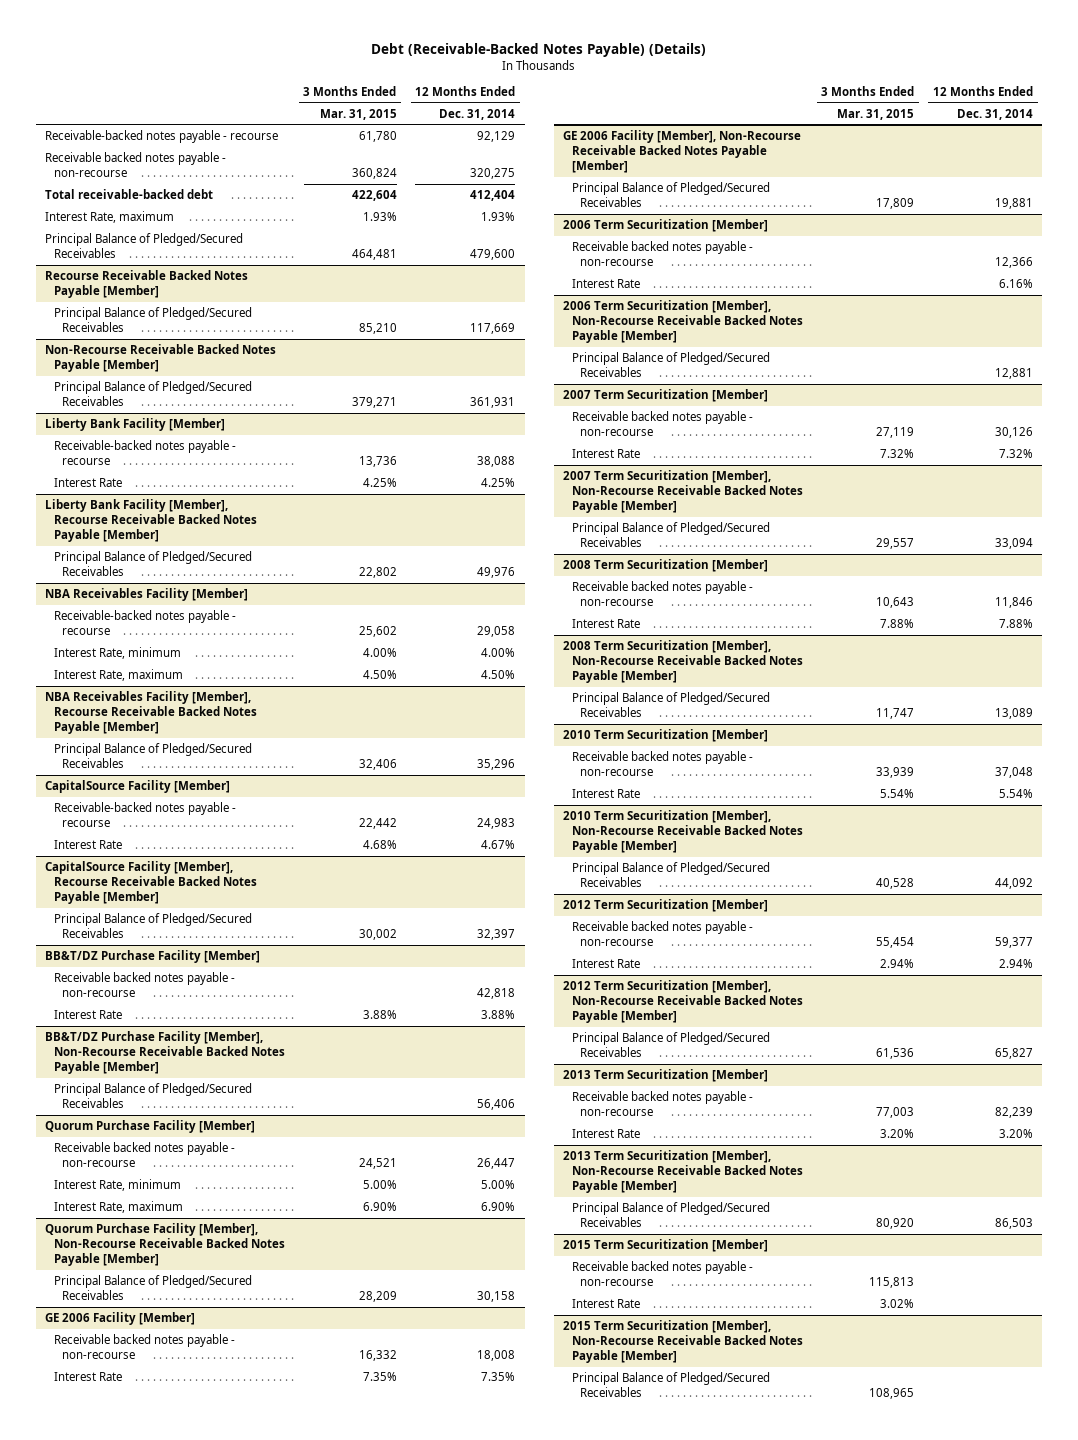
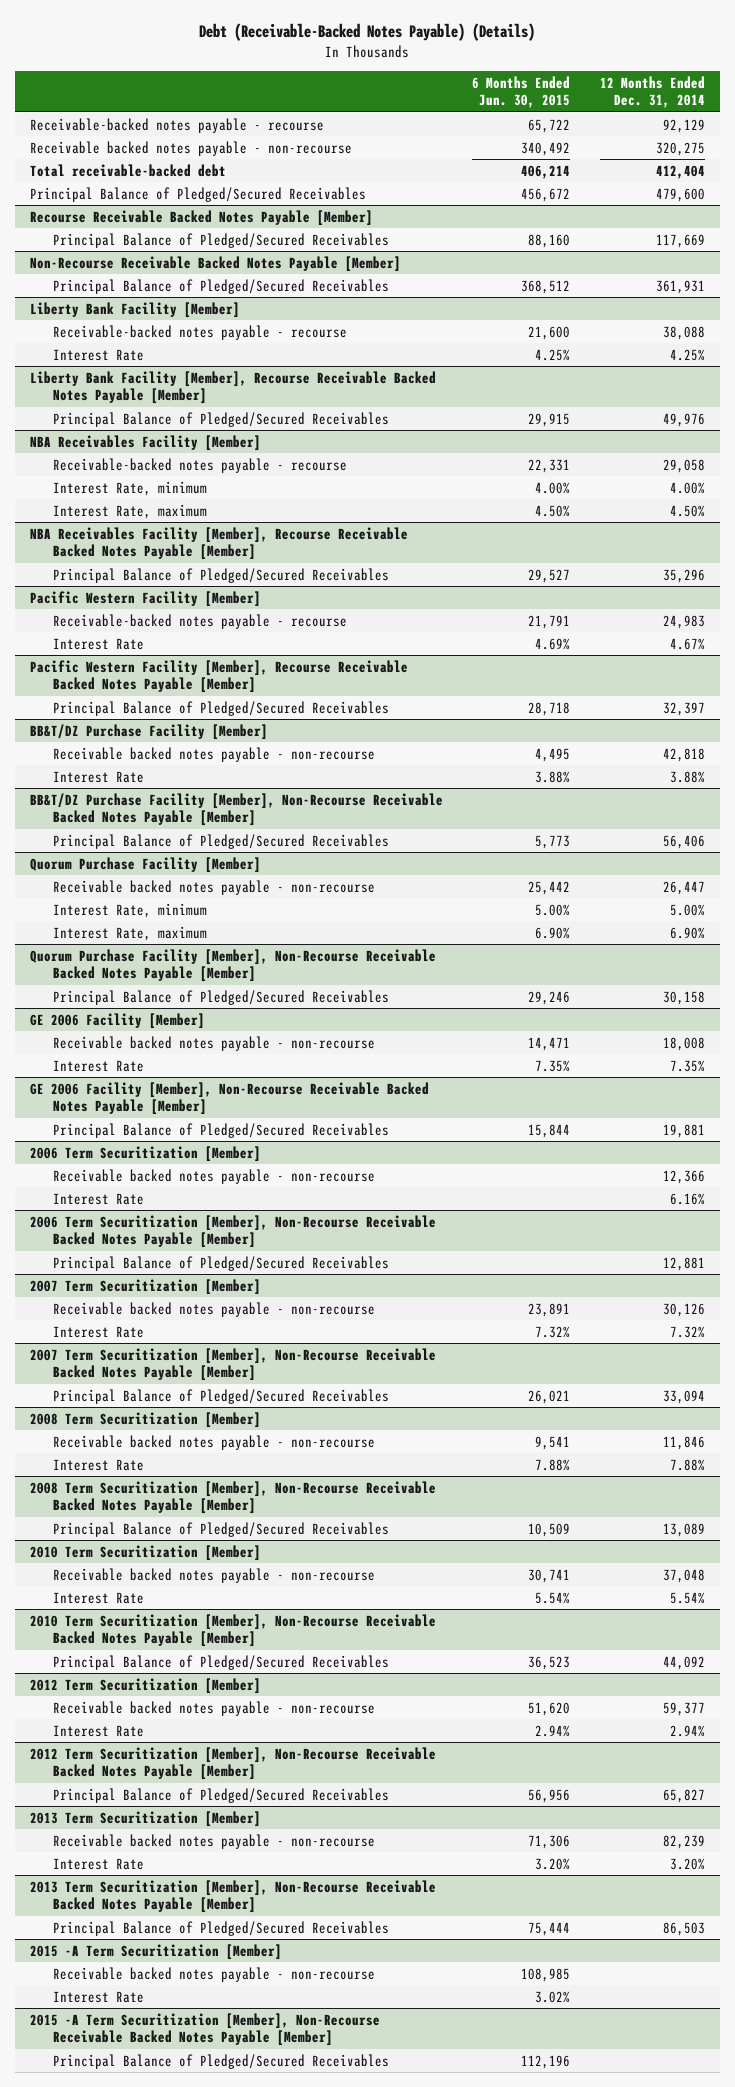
- | 3 Months Ended Mar. 31, 2015 | 12 Months Ended Dec. 31, 2014
+ | 6 Months Ended Jun. 30, 2015 | 12 Months Ended Dec. 31, 2014
- Interest Rate, maximum | 1.93% | 1.93%
- CapitalSource Facility [Member]
+ Pacific Western Facility [Member]
- CapitalSource Facility [Member], Recourse Receivable Backed Notes Payable [Member]
+ Pacific Western Facility [Member], Recourse Receivable Backed Notes Payable [Member]
- 2015 Term Securitization [Member]
+ 2015 -A Term Securitization [Member]
- 2015 Term Securitization [Member], Non-Recourse Receivable Backed Notes Payable [Member]
+ 2015 -A Term Securitization [Member], Non-Recourse Receivable Backed Notes Payable [Member]

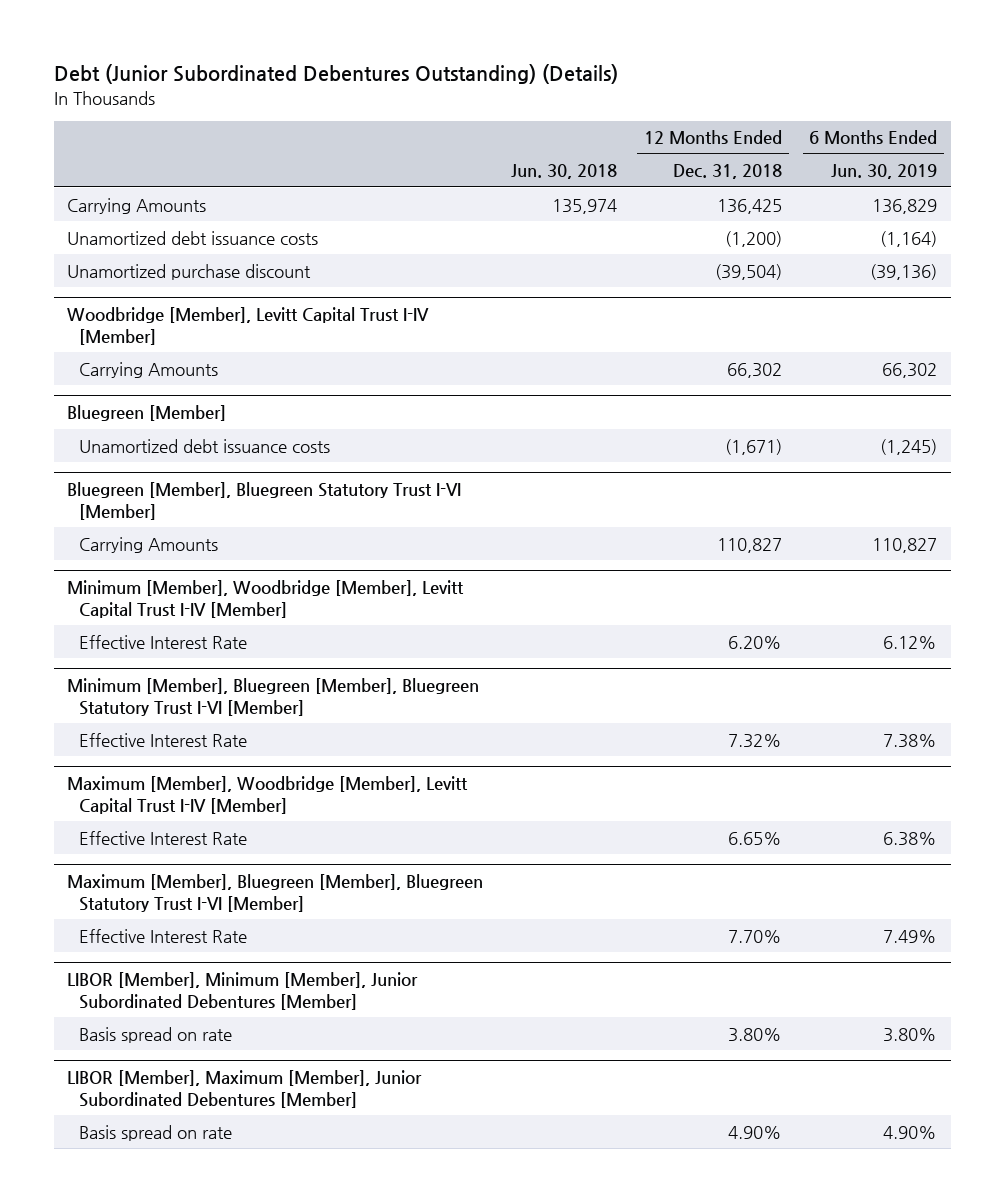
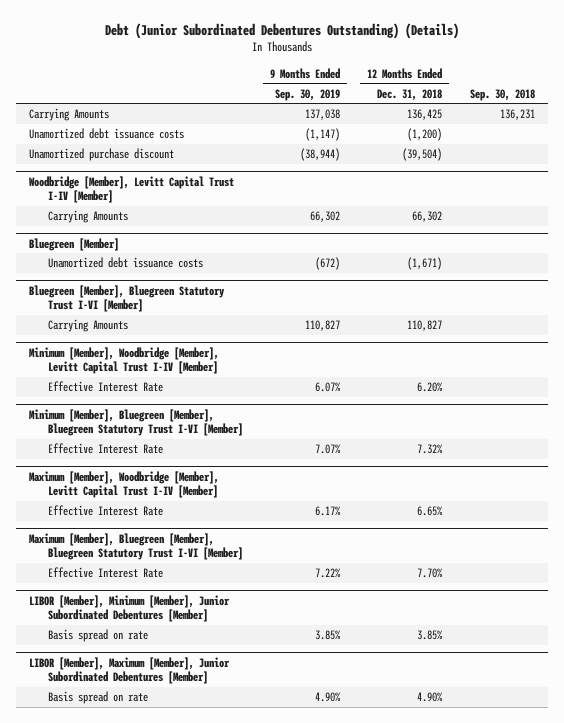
- | Jun. 30, 2018 | 12 Months Ended Dec. 31, 2018 | 6 Months Ended Jun. 30, 2019
+ | 9 Months Ended Sep. 30, 2019 | 12 Months Ended Dec. 31, 2018 | Sep. 30, 2018
@ LIBOR [Member], Minimum [Member], Junior Subordinated Debentures [Member]
- Basis spread on rate | | 3.80% | 3.80%
+ Basis spread on rate | 3.85% | 3.85% |

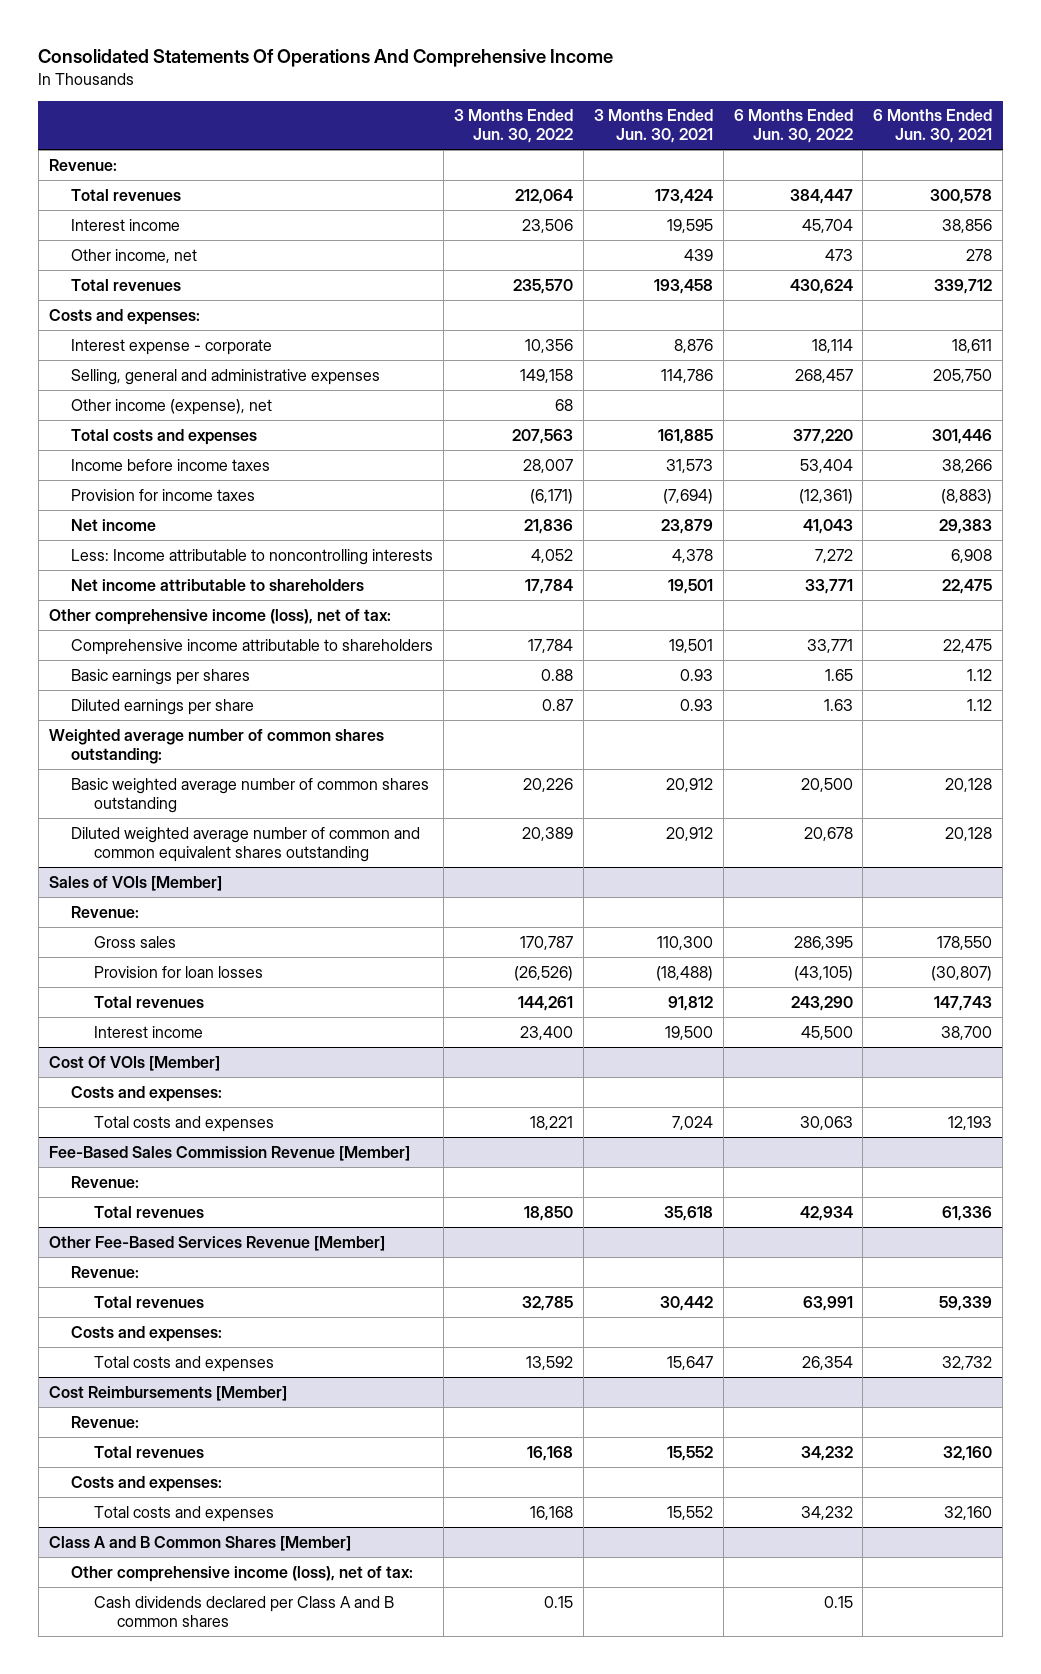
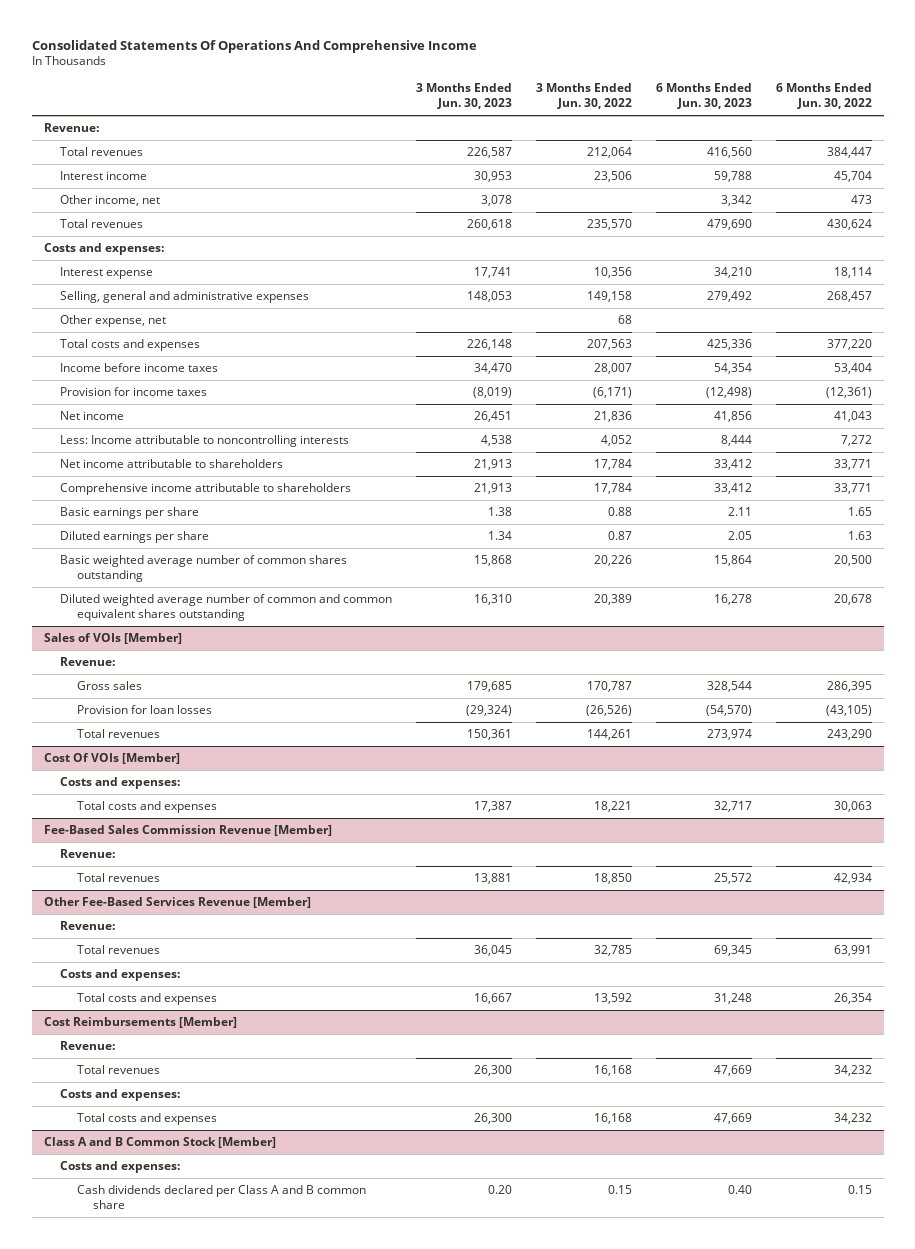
- | 3 Months Ended Jun. 30, 2022 | 3 Months Ended Jun. 30, 2021 | 6 Months Ended Jun. 30, 2022 | 6 Months Ended Jun. 30, 2021
+ | 3 Months Ended Jun. 30, 2023 | 3 Months Ended Jun. 30, 2022 | 6 Months Ended Jun. 30, 2023 | 6 Months Ended Jun. 30, 2022
- Interest expense - corporate | 10,356 | 8,876 | 18,114 | 18,611
+ Interest expense | 17,741 | 10,356 | 34,210 | 18,114
- Other income (expense), net | 68 | | |
+ Other expense, net | | 68 | |
- Other comprehensive income (loss), net of tax:
- Basic earnings per shares | 0.88 | 0.93 | 1.65 | 1.12
+ Basic earnings per share | 1.38 | 0.88 | 2.11 | 1.65
- Weighted average number of common shares outstanding:
@ Sales of VOIs [Member]
- Interest income | 23,400 | 19,500 | 45,500 | 38,700
- Class A and B Common Shares [Member]
- Other comprehensive income (loss), net of tax:
- Cash dividends declared per Class A and B common shares | 0.15 | | 0.15 |
+ Class A and B Common Stock [Member]
+ Costs and expenses:
+ Cash dividends declared per Class A and B common share | 0.20 | 0.15 | 0.40 | 0.15

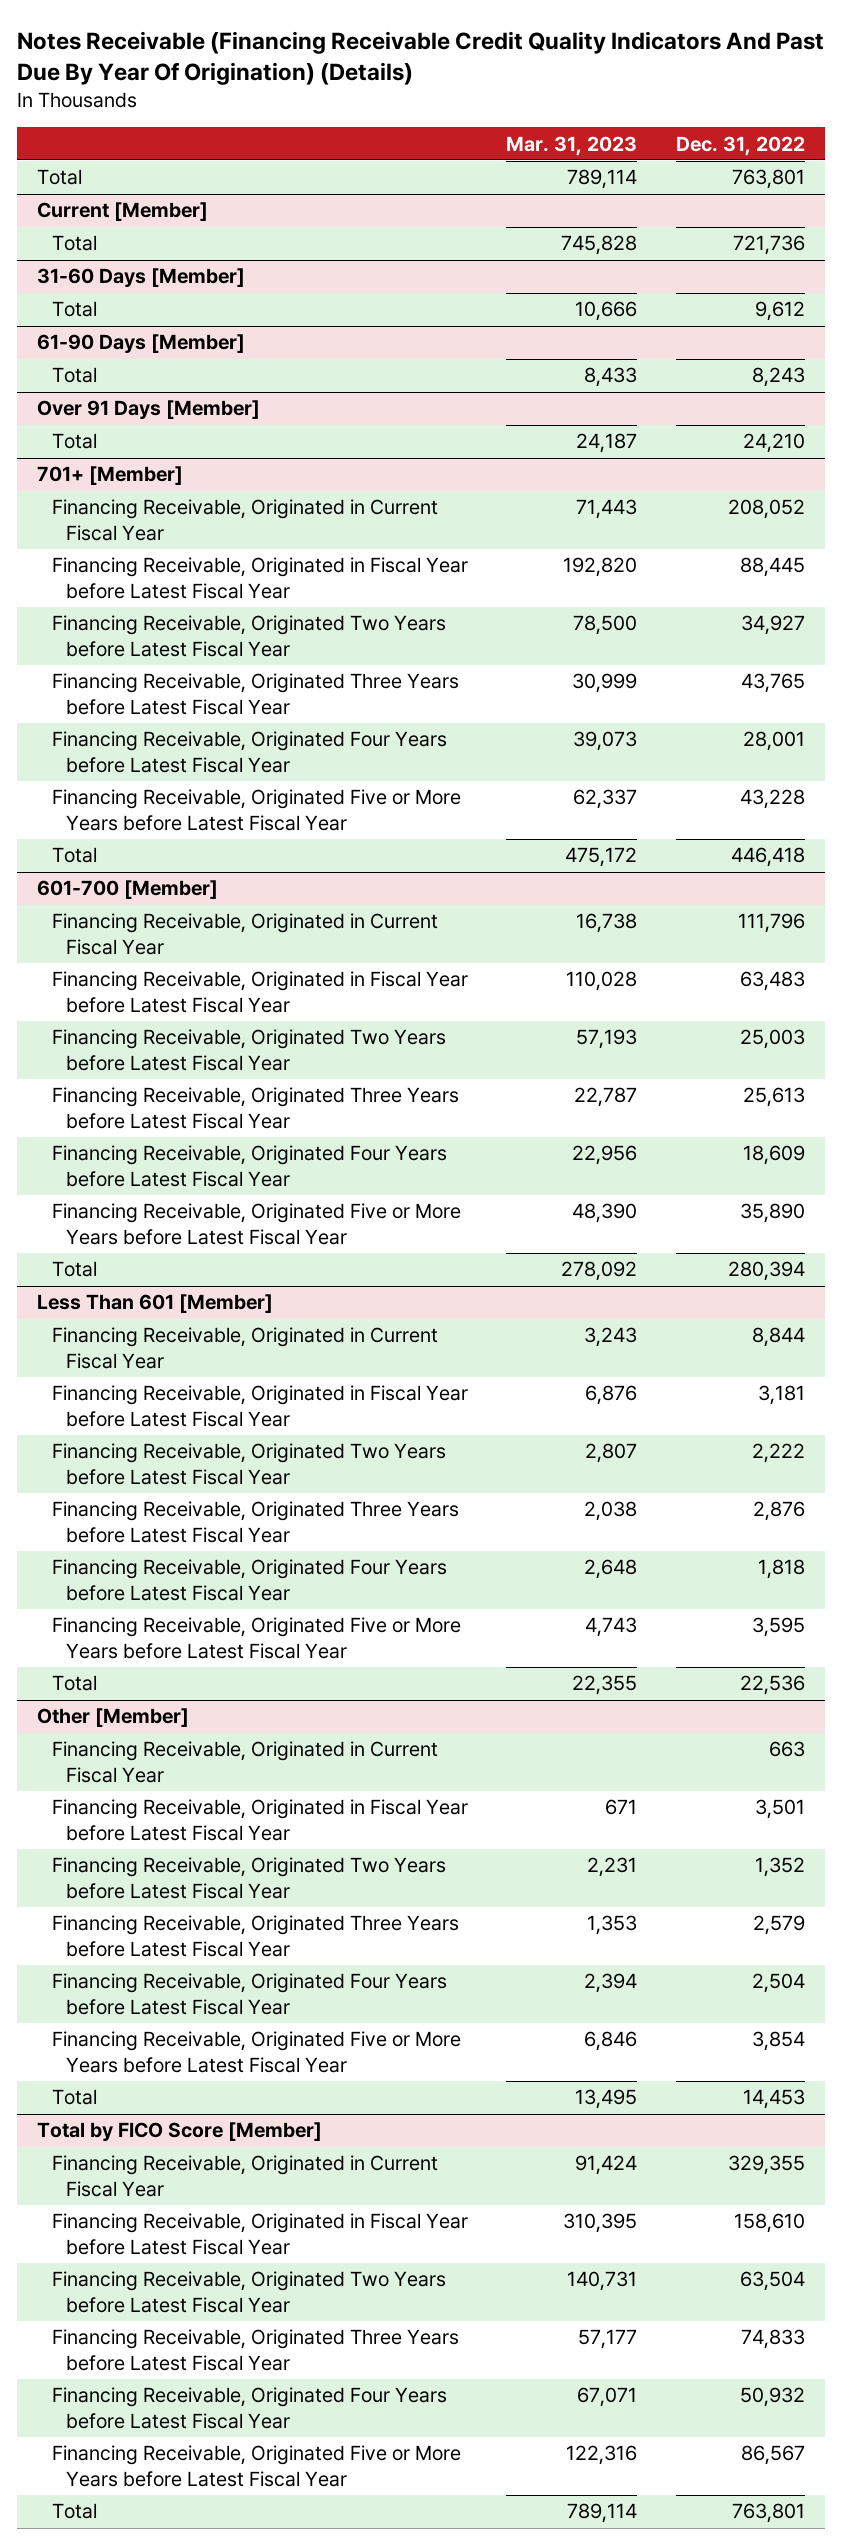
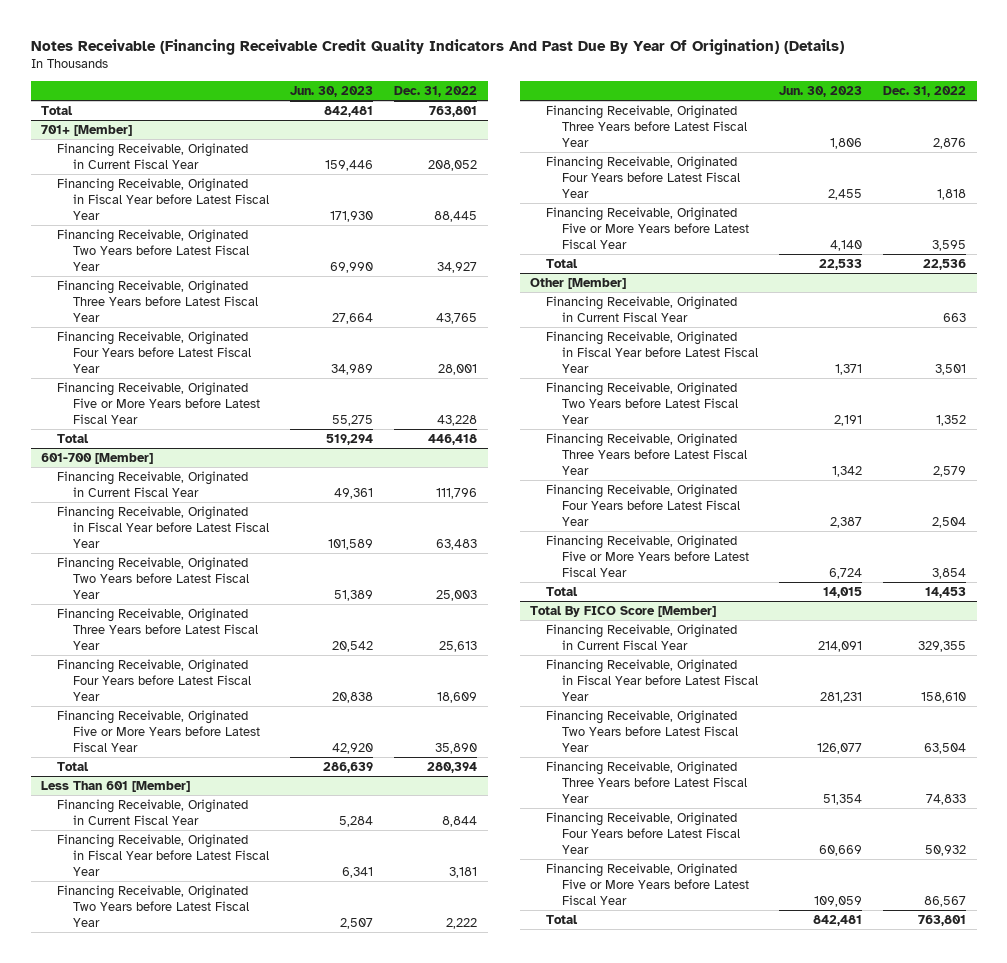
- | Mar. 31, 2023 | Dec. 31, 2022
+ | Jun. 30, 2023 | Dec. 31, 2022
- Current [Member]
- Total | 745,828 | 721,736
- 31-60 Days [Member]
- Total | 10,666 | 9,612
- 61-90 Days [Member]
- Total | 8,433 | 8,243
- Over 91 Days [Member]
- Total | 24,187 | 24,210
- Total by FICO Score [Member]
+ Total By FICO Score [Member]

